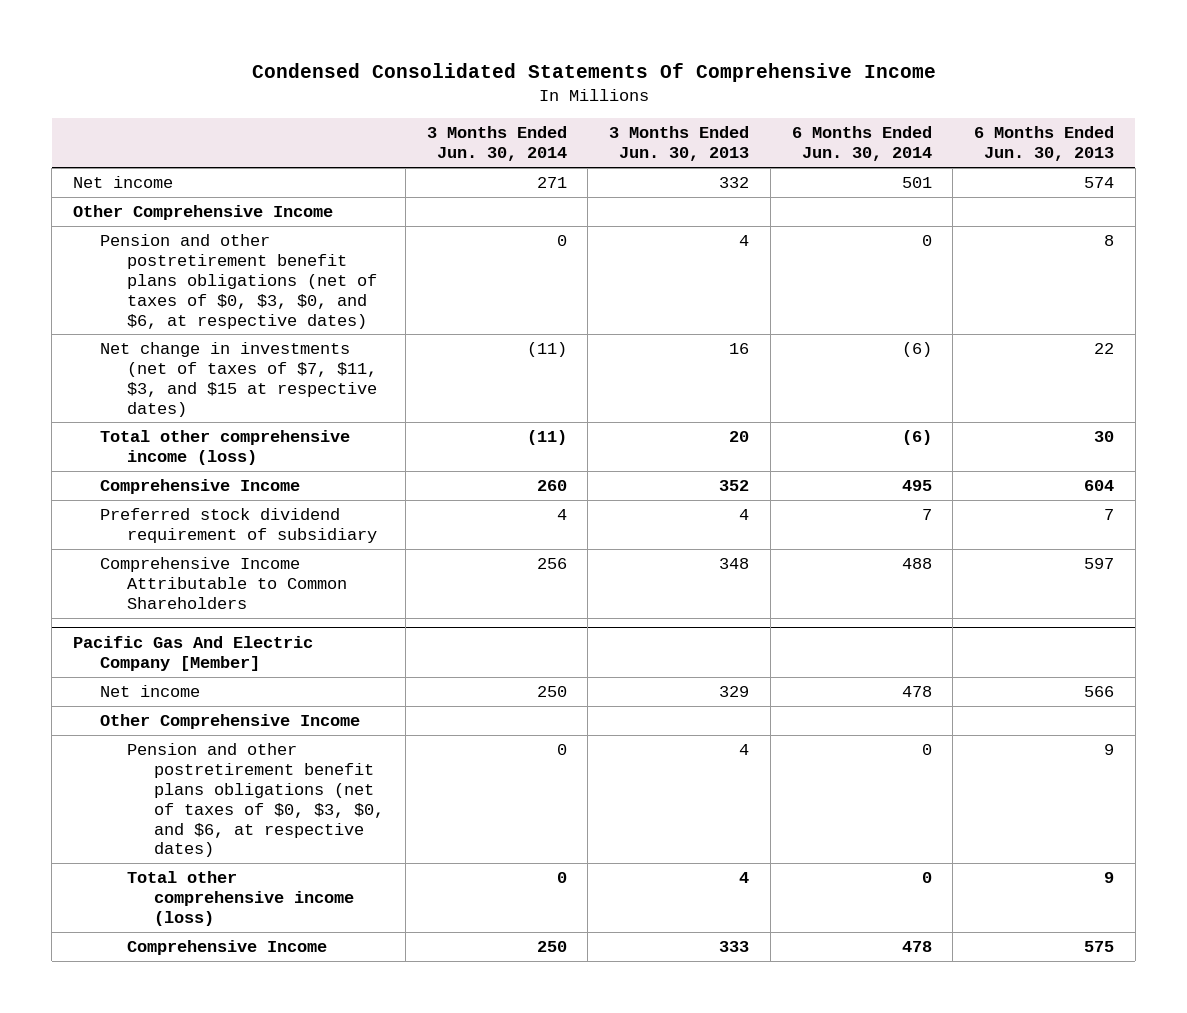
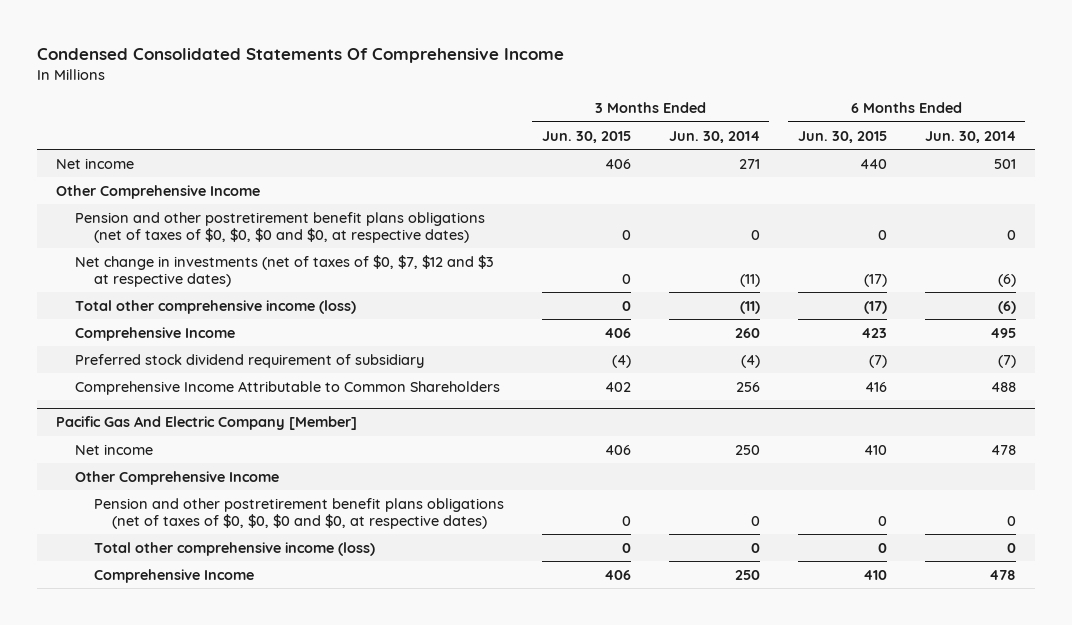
- | 3 Months Ended Jun. 30, 2014 | 3 Months Ended Jun. 30, 2013 | 6 Months Ended Jun. 30, 2014 | 6 Months Ended Jun. 30, 2013
+ | 3 Months Ended Jun. 30, 2015 | 3 Months Ended Jun. 30, 2014 | 6 Months Ended Jun. 30, 2015 | 6 Months Ended Jun. 30, 2014
- Pension and other postretirement benefit plans obligations (net of taxes of $0, $3, $0, and $6, at respective dates) | 0 | 4 | 0 | 8
- Net change in investments (net of taxes of $7, $11, $3, and $15 at respective dates) | (11) | 16 | (6) | 22
+ Pension and other postretirement benefit plans obligations (net of taxes of $0, $0, $0 and $0, at respective dates) | 0 | 0 | 0 | 0
+ Net change in investments (net of taxes of $0, $7, $12 and $3 at respective dates) | 0 | (11) | (17) | (6)
- Preferred stock dividend requirement of subsidiary | 4 | 4 | 7 | 7
+ Preferred stock dividend requirement of subsidiary | (4) | (4) | (7) | (7)
@ Pacific Gas And Electric Company [Member]
- Pension and other postretirement benefit plans obligations (net of taxes of $0, $3, $0, and $6, at respective dates) | 0 | 4 | 0 | 9
+ Pension and other postretirement benefit plans obligations (net of taxes of $0, $0, $0 and $0, at respective dates) | 0 | 0 | 0 | 0

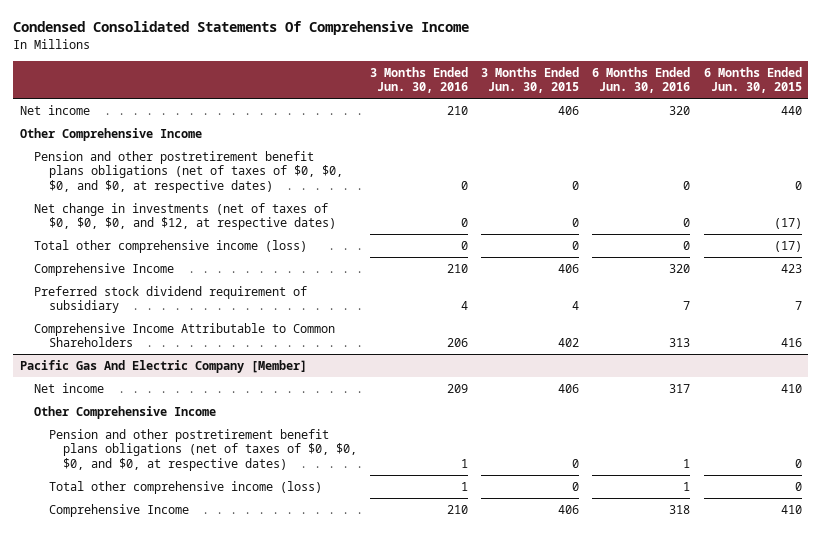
- | 3 Months Ended Jun. 30, 2015 | 3 Months Ended Jun. 30, 2014 | 6 Months Ended Jun. 30, 2015 | 6 Months Ended Jun. 30, 2014
+ | 3 Months Ended Jun. 30, 2016 | 3 Months Ended Jun. 30, 2015 | 6 Months Ended Jun. 30, 2016 | 6 Months Ended Jun. 30, 2015
- Pension and other postretirement benefit plans obligations (net of taxes of $0, $0, $0 and $0, at respective dates) | 0 | 0 | 0 | 0
- Net change in investments (net of taxes of $0, $7, $12 and $3 at respective dates) | 0 | (11) | (17) | (6)
+ Pension and other postretirement benefit plans obligations (net of taxes of $0, $0, $0, and $0, at respective dates) | 0 | 0 | 0 | 0
+ Net change in investments (net of taxes of $0, $0, $0, and $12, at respective dates) | 0 | 0 | 0 | (17)
- Preferred stock dividend requirement of subsidiary | (4) | (4) | (7) | (7)
+ Preferred stock dividend requirement of subsidiary | 4 | 4 | 7 | 7
@ Pacific Gas And Electric Company [Member]
- Pension and other postretirement benefit plans obligations (net of taxes of $0, $0, $0 and $0, at respective dates) | 0 | 0 | 0 | 0
+ Pension and other postretirement benefit plans obligations (net of taxes of $0, $0, $0, and $0, at respective dates) | 1 | 0 | 1 | 0

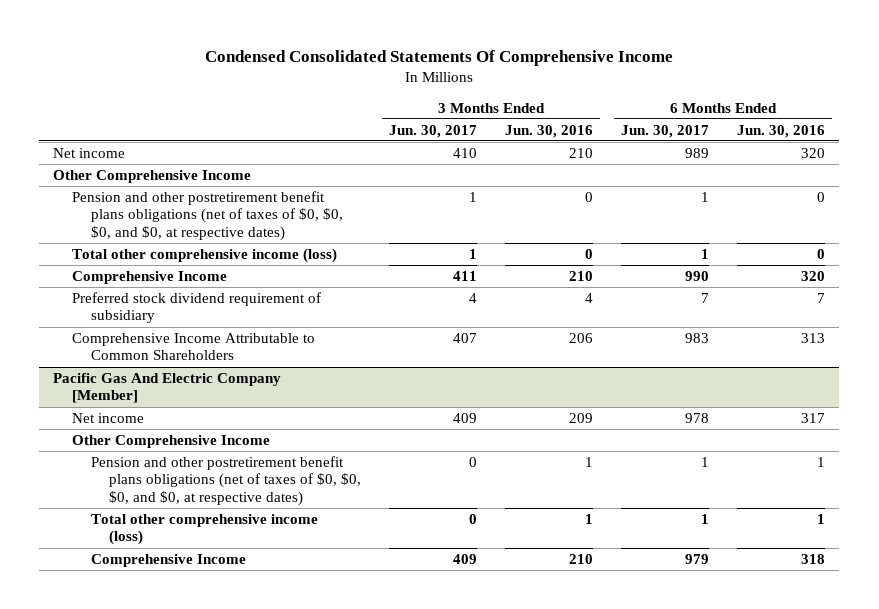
- | 3 Months Ended Jun. 30, 2016 | 3 Months Ended Jun. 30, 2015 | 6 Months Ended Jun. 30, 2016 | 6 Months Ended Jun. 30, 2015
+ | 3 Months Ended Jun. 30, 2017 | 3 Months Ended Jun. 30, 2016 | 6 Months Ended Jun. 30, 2017 | 6 Months Ended Jun. 30, 2016
- Net change in investments (net of taxes of $0, $0, $0, and $12, at respective dates) | 0 | 0 | 0 | (17)

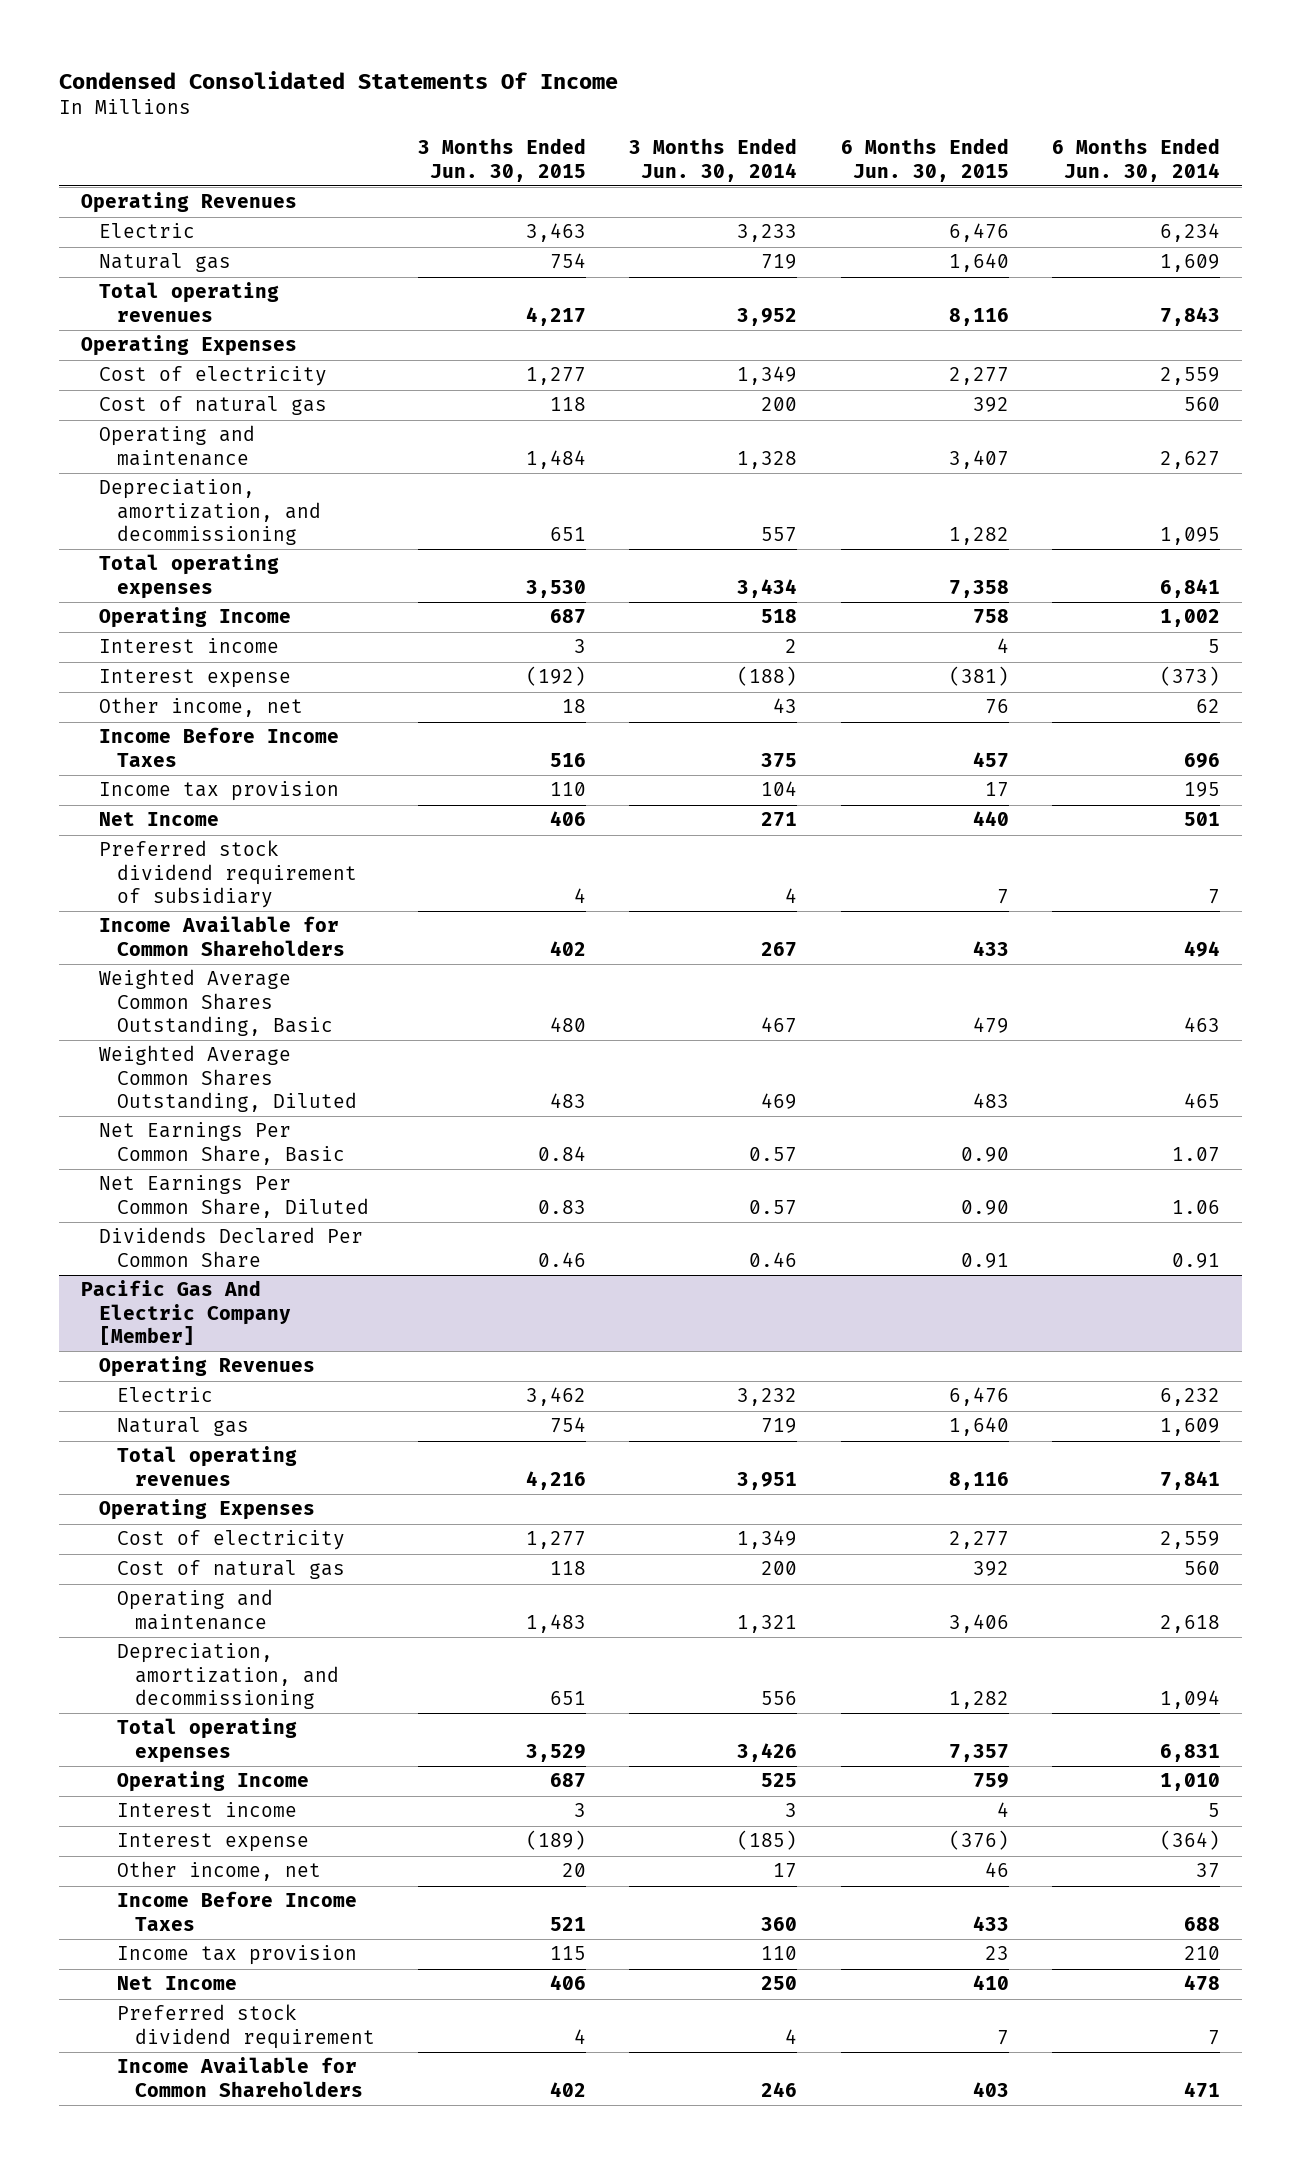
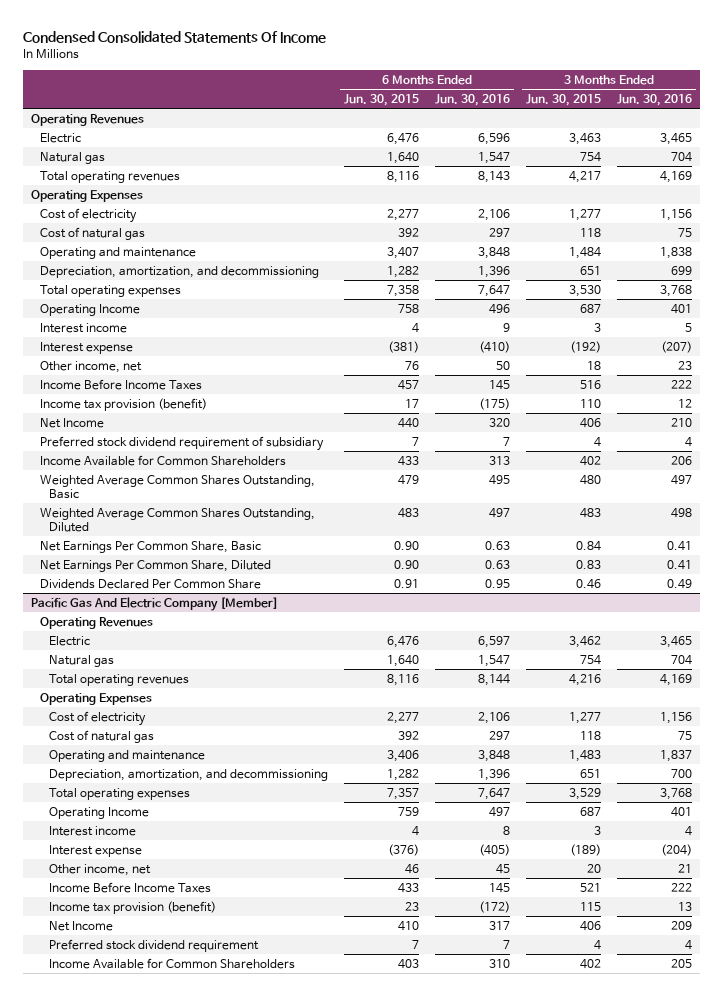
- | 3 Months Ended Jun. 30, 2015 | 3 Months Ended Jun. 30, 2014 | 6 Months Ended Jun. 30, 2015 | 6 Months Ended Jun. 30, 2014
+ | 6 Months Ended Jun. 30, 2015 | 6 Months Ended Jun. 30, 2016 | 3 Months Ended Jun. 30, 2015 | 3 Months Ended Jun. 30, 2016
- Income tax provision | 110 | 104 | 17 | 195
+ Income tax provision (benefit) | 17 | (175) | 110 | 12
@ Pacific Gas And Electric Company [Member]
- Income tax provision | 115 | 110 | 23 | 210
+ Income tax provision (benefit) | 23 | (172) | 115 | 13

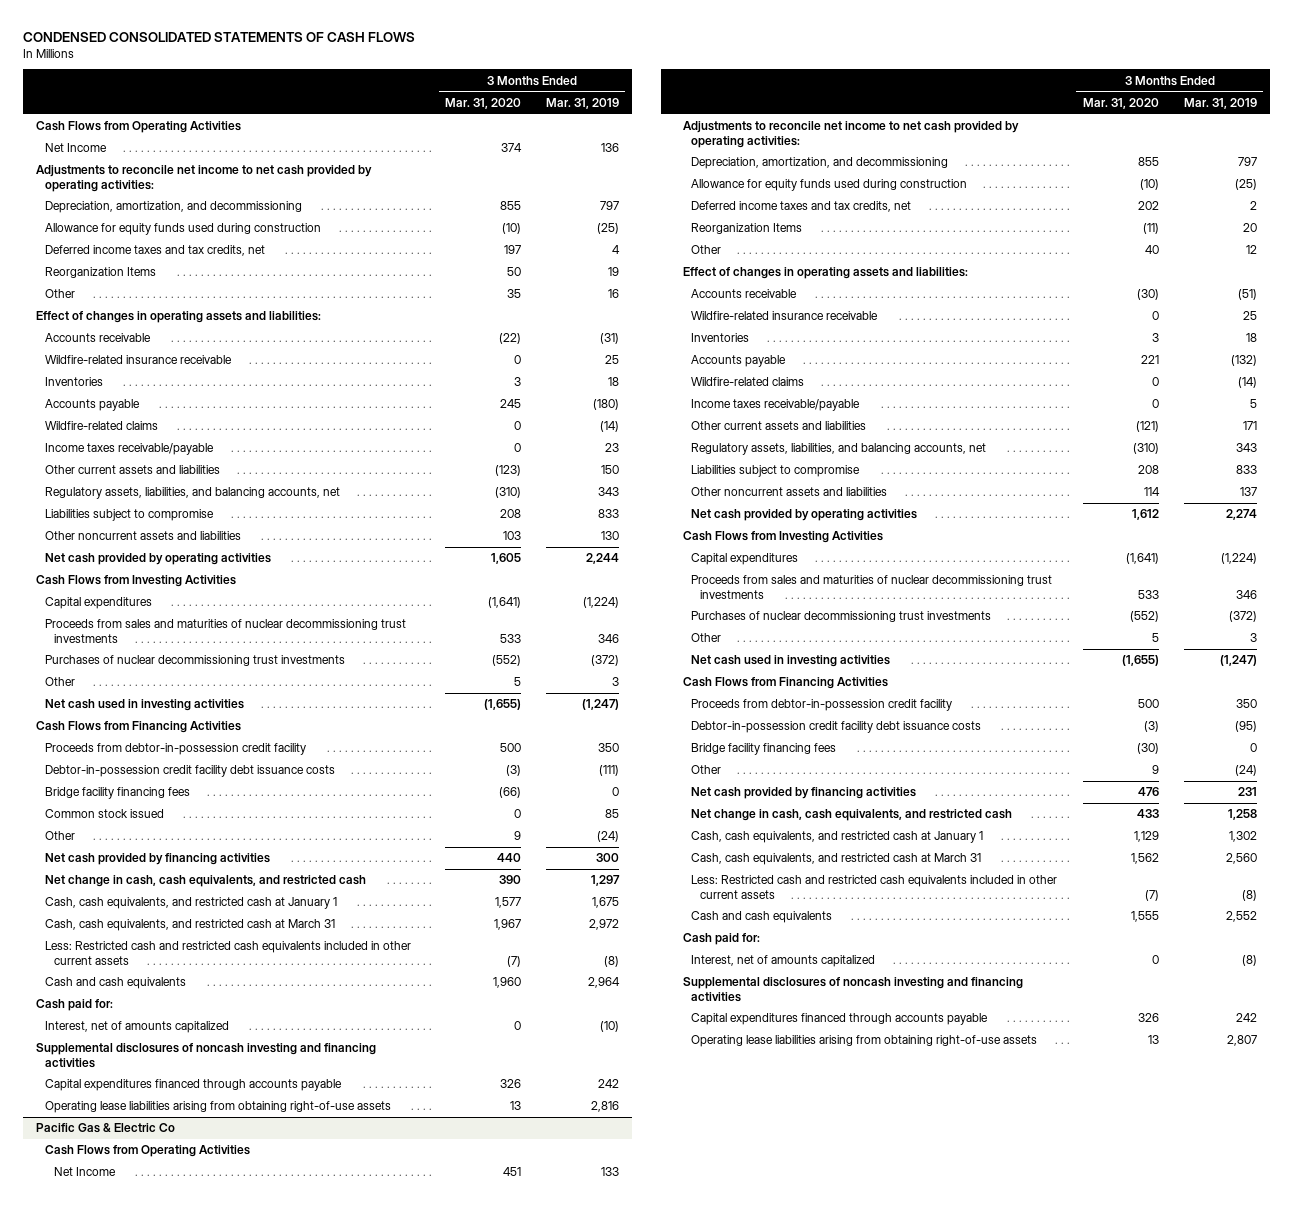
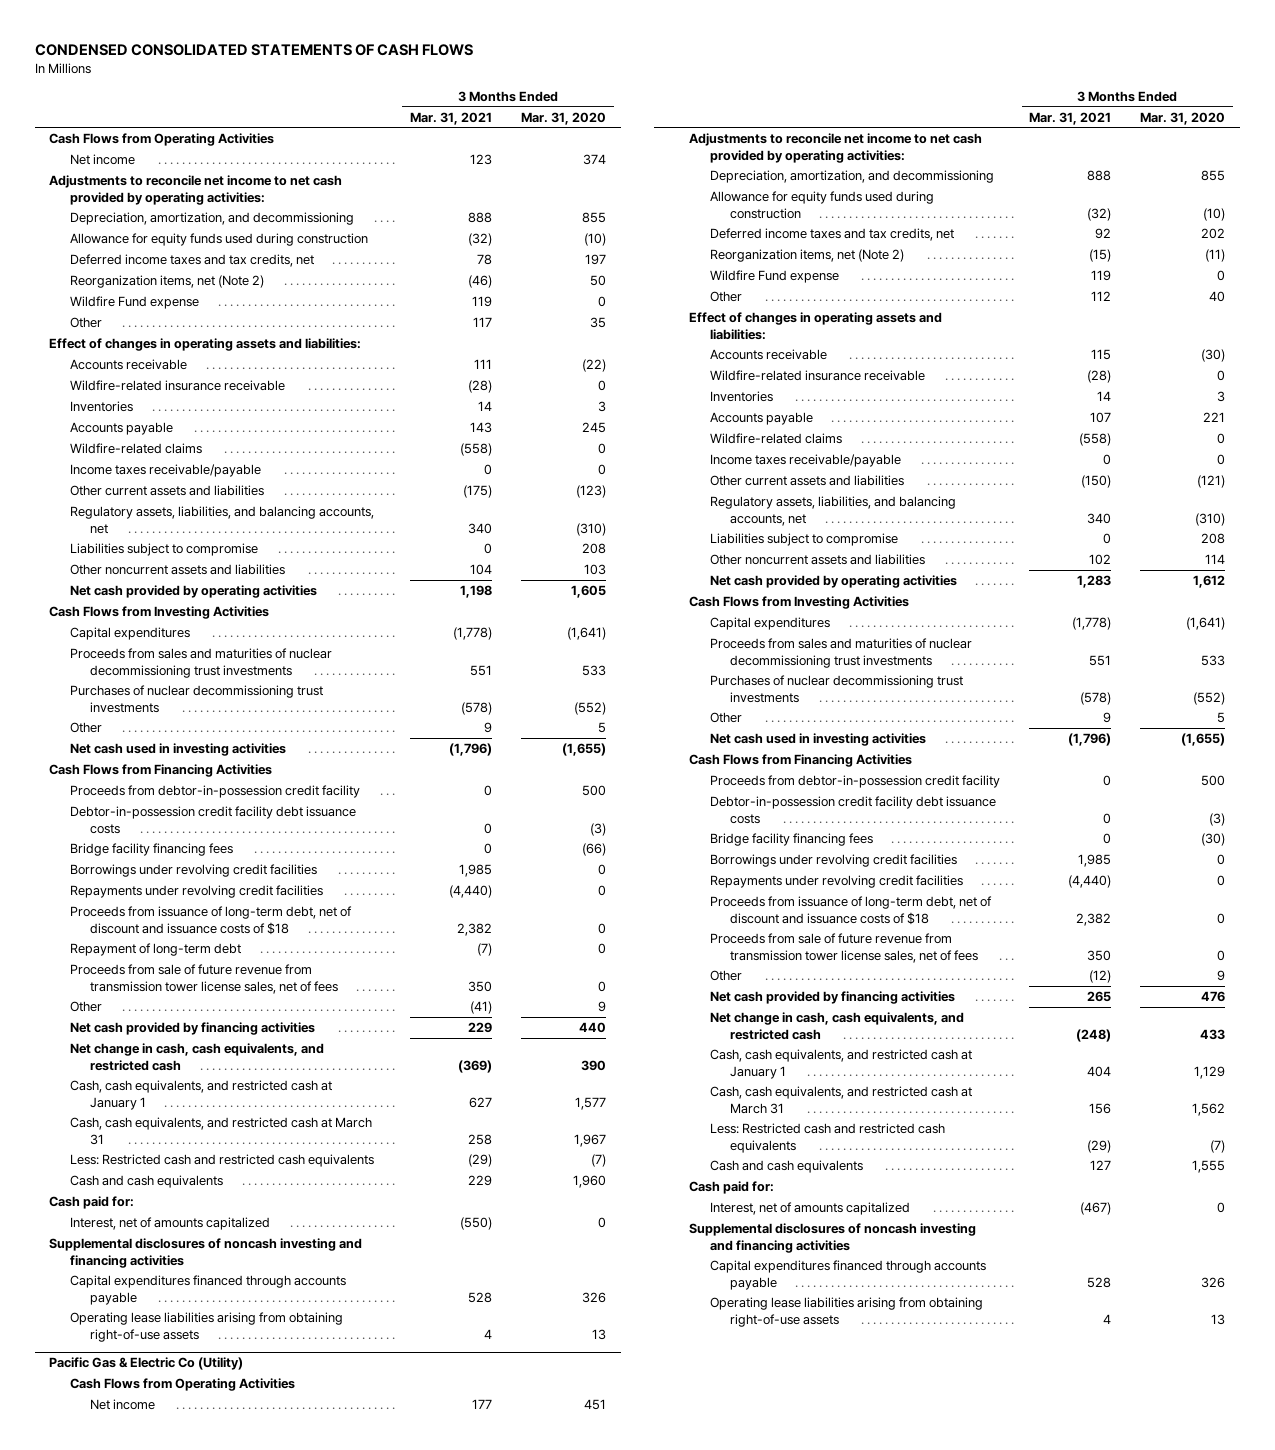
- | 3 Months Ended Mar. 31, 2020 | 3 Months Ended Mar. 31, 2019
+ | 3 Months Ended Mar. 31, 2021 | 3 Months Ended Mar. 31, 2020
- Net Income | 374 | 136
+ Net income | 123 | 374
- Reorganization Items | 50 | 19
+ Reorganization items, net (Note 2) | (46) | 50
+ Wildfire Fund expense | 119 | 0
- Common stock issued | 0 | 85
+ Borrowings under revolving credit facilities | 1,985 | 0
+ Repayments under revolving credit facilities | (4,440) | 0
+ Proceeds from issuance of long-term debt, net of discount and issuance costs of $18 | 2,382 | 0
+ Repayment of long-term debt | (7) | 0
+ Proceeds from sale of future revenue from transmission tower license sales, net of fees | 350 | 0
- Less: Restricted cash and restricted cash equivalents included in other current assets | (7) | (8)
+ Less: Restricted cash and restricted cash equivalents | (29) | (7)
- Pacific Gas & Electric Co
+ Pacific Gas & Electric Co (Utility)
- Net Income | 451 | 133
+ Net income | 177 | 451
- Reorganization Items | (11) | 20
+ Reorganization items, net (Note 2) | (15) | (11)
+ Wildfire Fund expense | 119 | 0
+ Borrowings under revolving credit facilities | 1,985 | 0
+ Repayments under revolving credit facilities | (4,440) | 0
+ Proceeds from issuance of long-term debt, net of discount and issuance costs of $18 | 2,382 | 0
+ Proceeds from sale of future revenue from transmission tower license sales, net of fees | 350 | 0
- Less: Restricted cash and restricted cash equivalents included in other current assets | (7) | (8)
+ Less: Restricted cash and restricted cash equivalents | (29) | (7)

